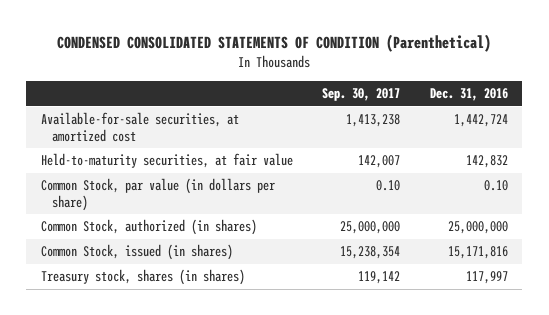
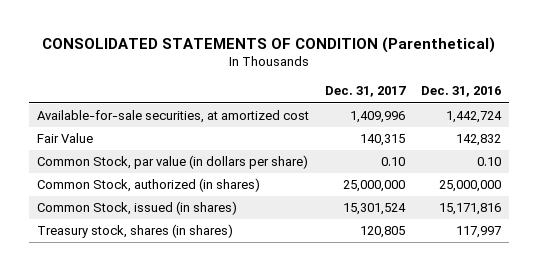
- CONDENSED CONSOLIDATED STATEMENTS OF CONDITION (Parenthetical)
+ CONSOLIDATED STATEMENTS OF CONDITION (Parenthetical)
- | Sep. 30, 2017 | Dec. 31, 2016
+ | Dec. 31, 2017 | Dec. 31, 2016
- Held-to-maturity securities, at fair value | 142,007 | 142,832
+ Fair Value | 140,315 | 142,832

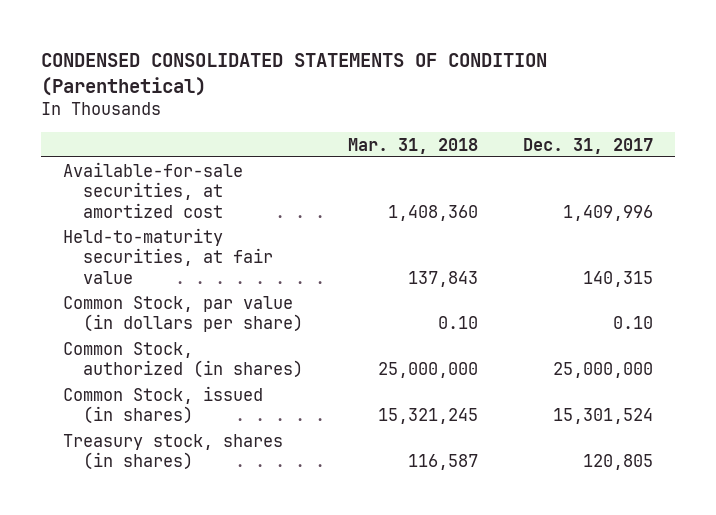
- CONSOLIDATED STATEMENTS OF CONDITION (Parenthetical)
+ CONDENSED CONSOLIDATED STATEMENTS OF CONDITION (Parenthetical)
- | Dec. 31, 2017 | Dec. 31, 2016
+ | Mar. 31, 2018 | Dec. 31, 2017
- Fair Value | 140,315 | 142,832
+ Held-to-maturity securities, at fair value | 137,843 | 140,315

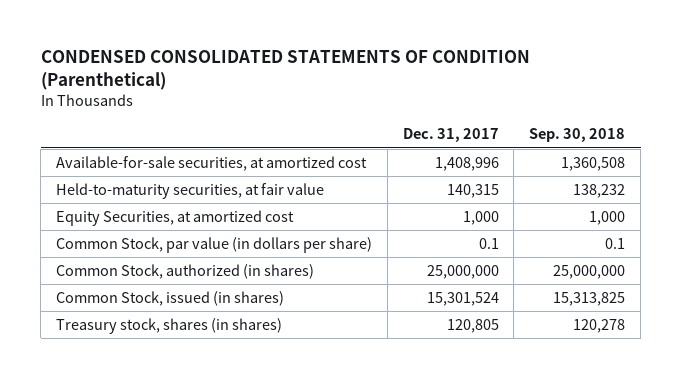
- | Mar. 31, 2018 | Dec. 31, 2017
+ | Dec. 31, 2017 | Sep. 30, 2018
- Available-for-sale securities, at amortized cost | 1,408,360 | 1,409,996
+ Available-for-sale securities, at amortized cost | 1,408,996 | 1,360,508
- Common Stock, par value (in dollars per share) | 0.10 | 0.10
+ Equity Securities, at amortized cost | 1,000 | 1,000
+ Common Stock, par value (in dollars per share) | 0.1 | 0.1

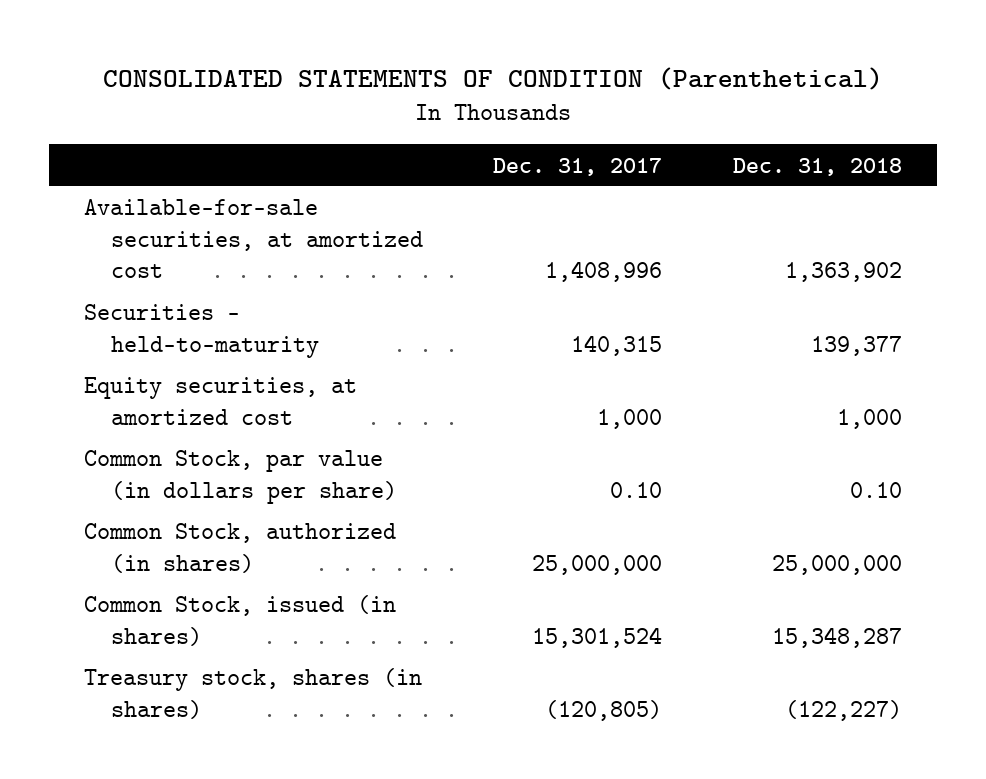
- CONDENSED CONSOLIDATED STATEMENTS OF CONDITION (Parenthetical)
+ CONSOLIDATED STATEMENTS OF CONDITION (Parenthetical)
- | Dec. 31, 2017 | Sep. 30, 2018
+ | Dec. 31, 2017 | Dec. 31, 2018
- Held-to-maturity securities, at fair value | 140,315 | 138,232
- Equity Securities, at amortized cost | 1,000 | 1,000
- Common Stock, par value (in dollars per share) | 0.1 | 0.1
+ Securities - held-to-maturity | 140,315 | 139,377
+ Equity securities, at amortized cost | 1,000 | 1,000
+ Common Stock, par value (in dollars per share) | 0.10 | 0.10
- Treasury stock, shares (in shares) | 120,805 | 120,278
+ Treasury stock, shares (in shares) | (120,805) | (122,227)

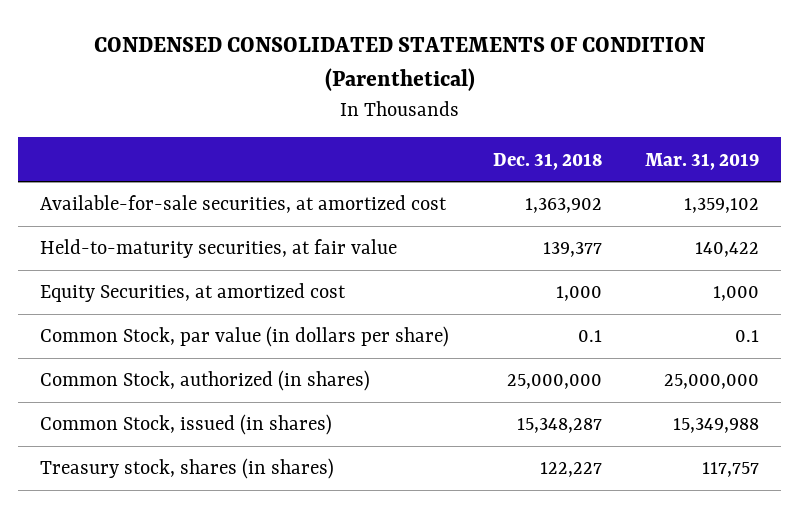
- CONSOLIDATED STATEMENTS OF CONDITION (Parenthetical)
+ CONDENSED CONSOLIDATED STATEMENTS OF CONDITION (Parenthetical)
- | Dec. 31, 2017 | Dec. 31, 2018
+ | Dec. 31, 2018 | Mar. 31, 2019
- Securities - held-to-maturity | 140,315 | 139,377
- Equity securities, at amortized cost | 1,000 | 1,000
- Common Stock, par value (in dollars per share) | 0.10 | 0.10
+ Held-to-maturity securities, at fair value | 139,377 | 140,422
+ Equity Securities, at amortized cost | 1,000 | 1,000
+ Common Stock, par value (in dollars per share) | 0.1 | 0.1
- Treasury stock, shares (in shares) | (120,805) | (122,227)
+ Treasury stock, shares (in shares) | 122,227 | 117,757

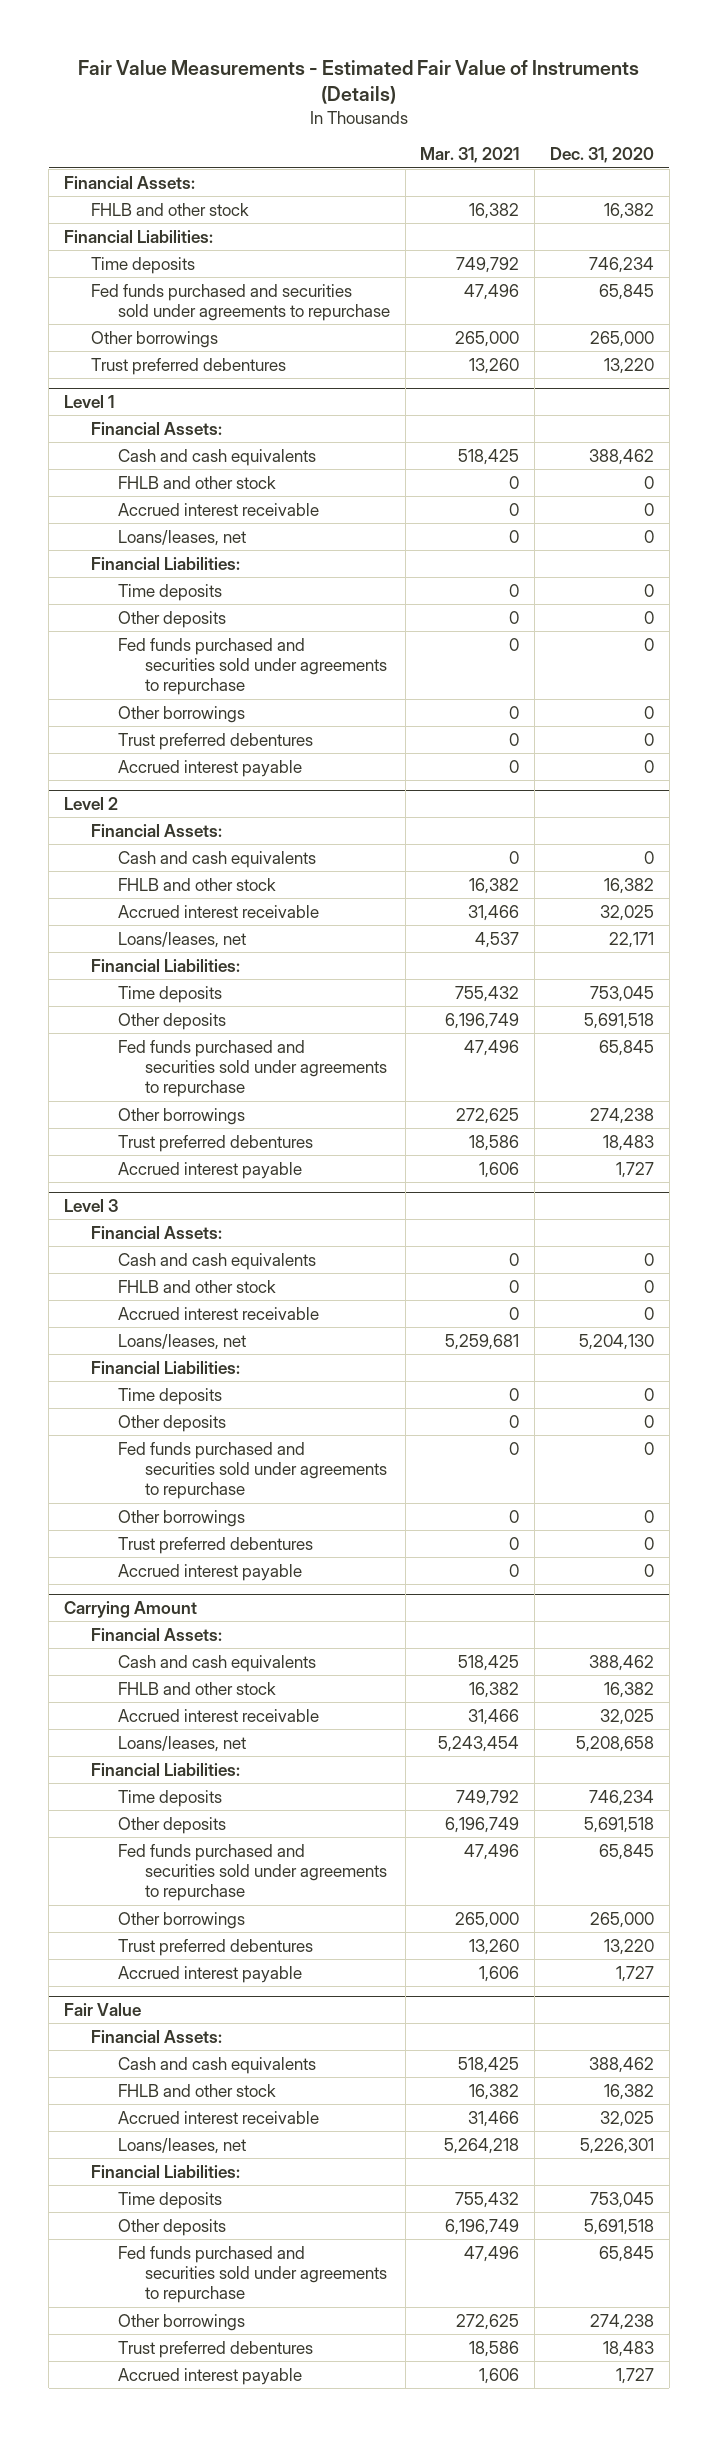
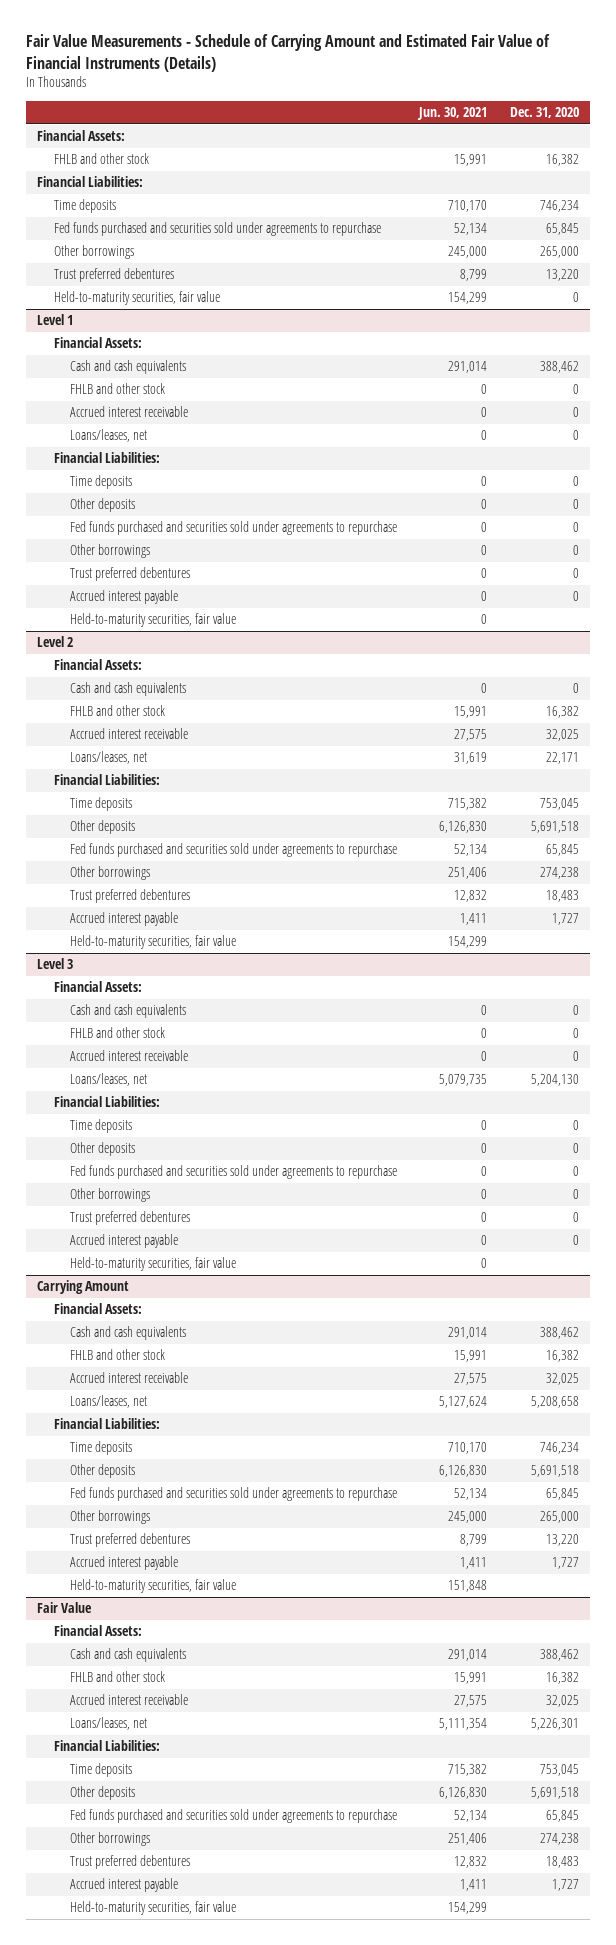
- Fair Value Measurements - Estimated Fair Value of Instruments (Details)
+ Fair Value Measurements - Schedule of Carrying Amount and Estimated Fair Value of Financial Instruments (Details)
- | Mar. 31, 2021 | Dec. 31, 2020
+ | Jun. 30, 2021 | Dec. 31, 2020
+ Held-to-maturity securities, fair value | 154,299 | 0
@ Level 1
+ Held-to-maturity securities, fair value | 0 |
@ Level 2
+ Held-to-maturity securities, fair value | 154,299 |
@ Level 3
+ Held-to-maturity securities, fair value | 0 |
@ Carrying Amount
+ Held-to-maturity securities, fair value | 151,848 |
@ Fair Value
+ Held-to-maturity securities, fair value | 154,299 |

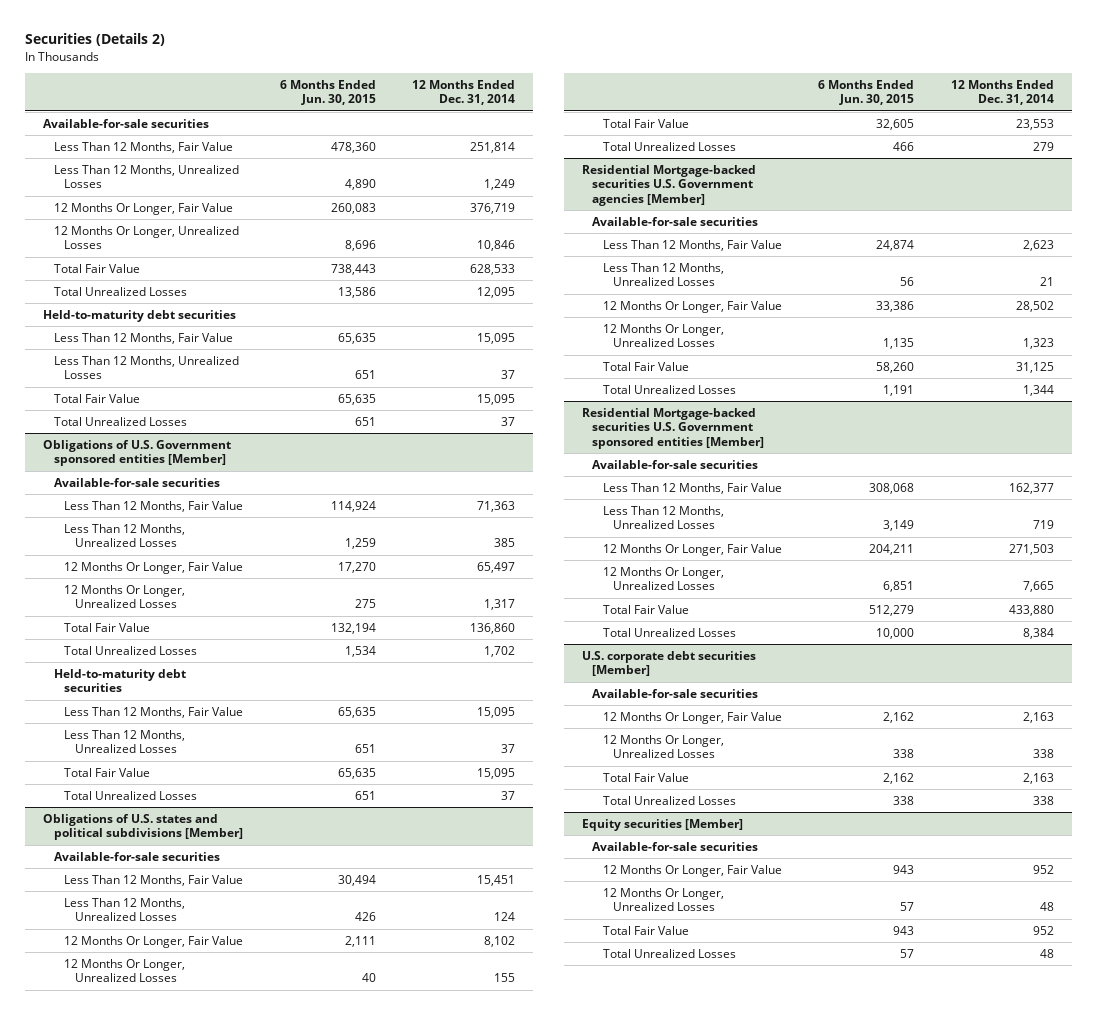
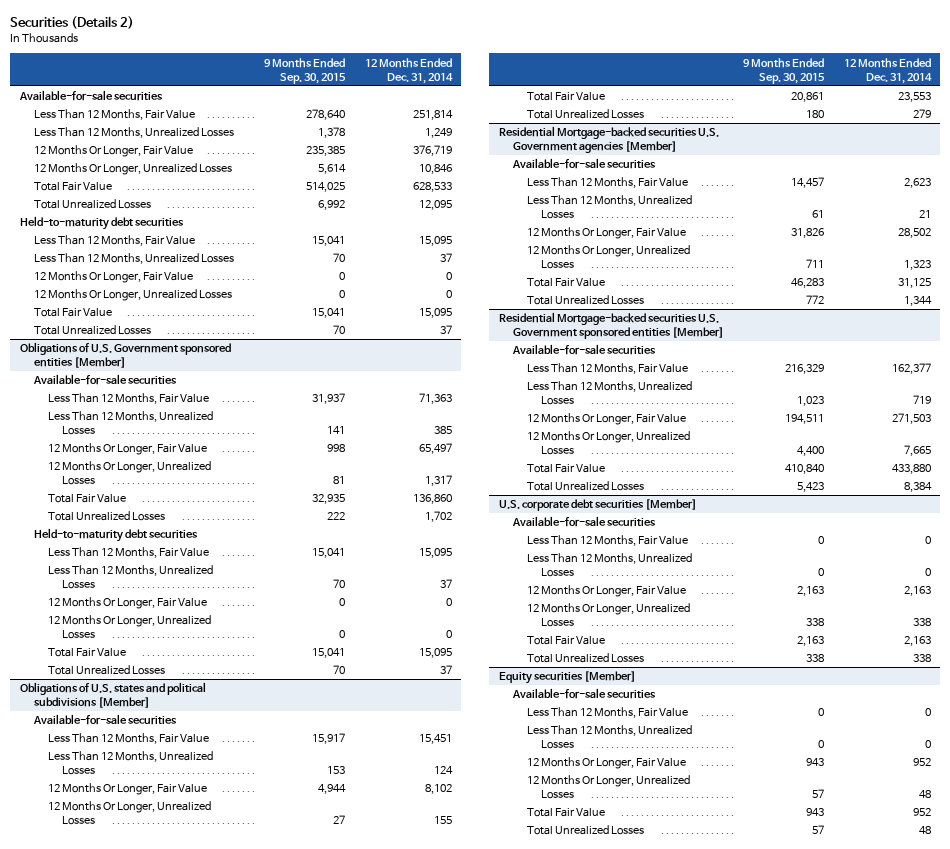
- | 6 Months Ended Jun. 30, 2015 | 12 Months Ended Dec. 31, 2014
+ | 9 Months Ended Sep. 30, 2015 | 12 Months Ended Dec. 31, 2014
+ 12 Months Or Longer, Fair Value | 0 | 0
+ 12 Months Or Longer, Unrealized Losses | 0 | 0
@ Obligations of U.S. Government sponsored entities [Member]
+ 12 Months Or Longer, Fair Value | 0 | 0
+ 12 Months Or Longer, Unrealized Losses | 0 | 0
@ U.S. corporate debt securities [Member]
+ Less Than 12 Months, Fair Value | 0 | 0
+ Less Than 12 Months, Unrealized Losses | 0 | 0
@ Equity securities [Member]
+ Less Than 12 Months, Fair Value | 0 | 0
+ Less Than 12 Months, Unrealized Losses | 0 | 0

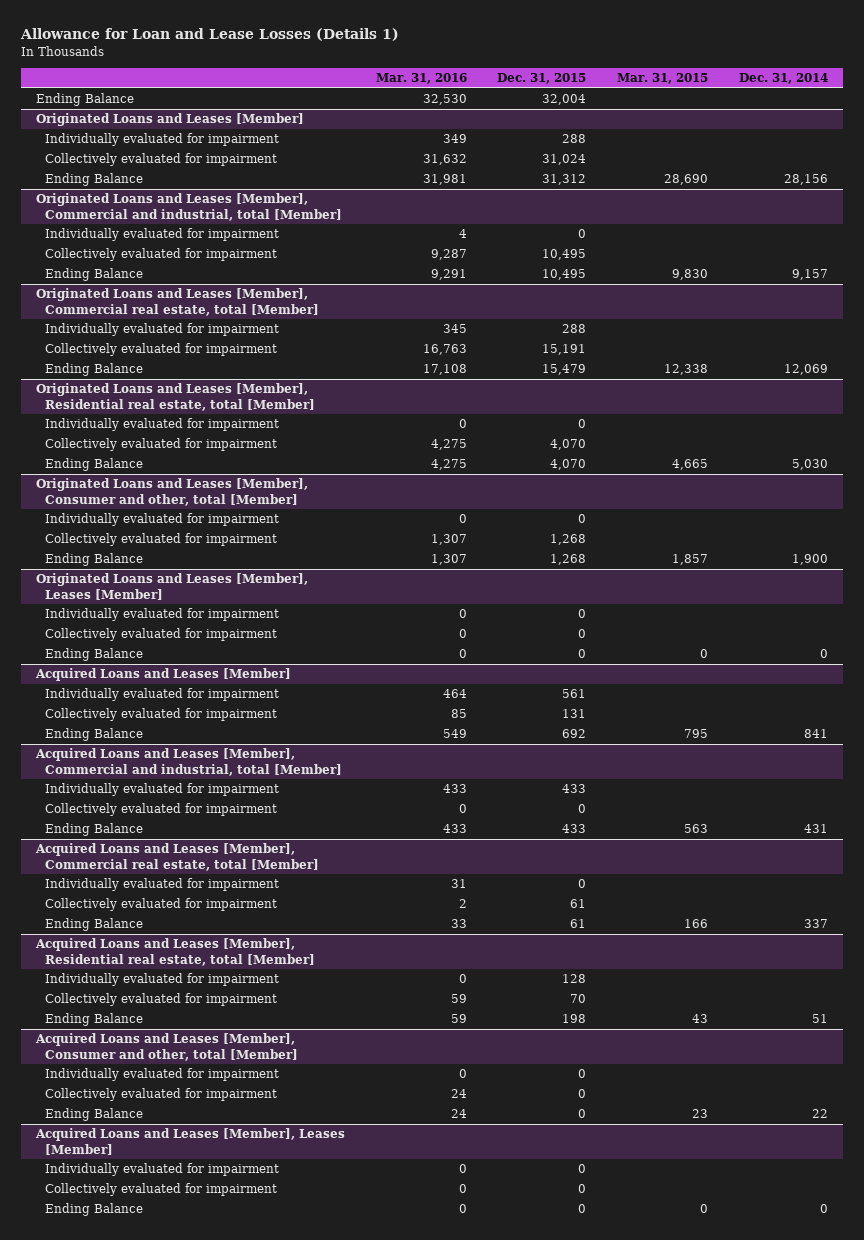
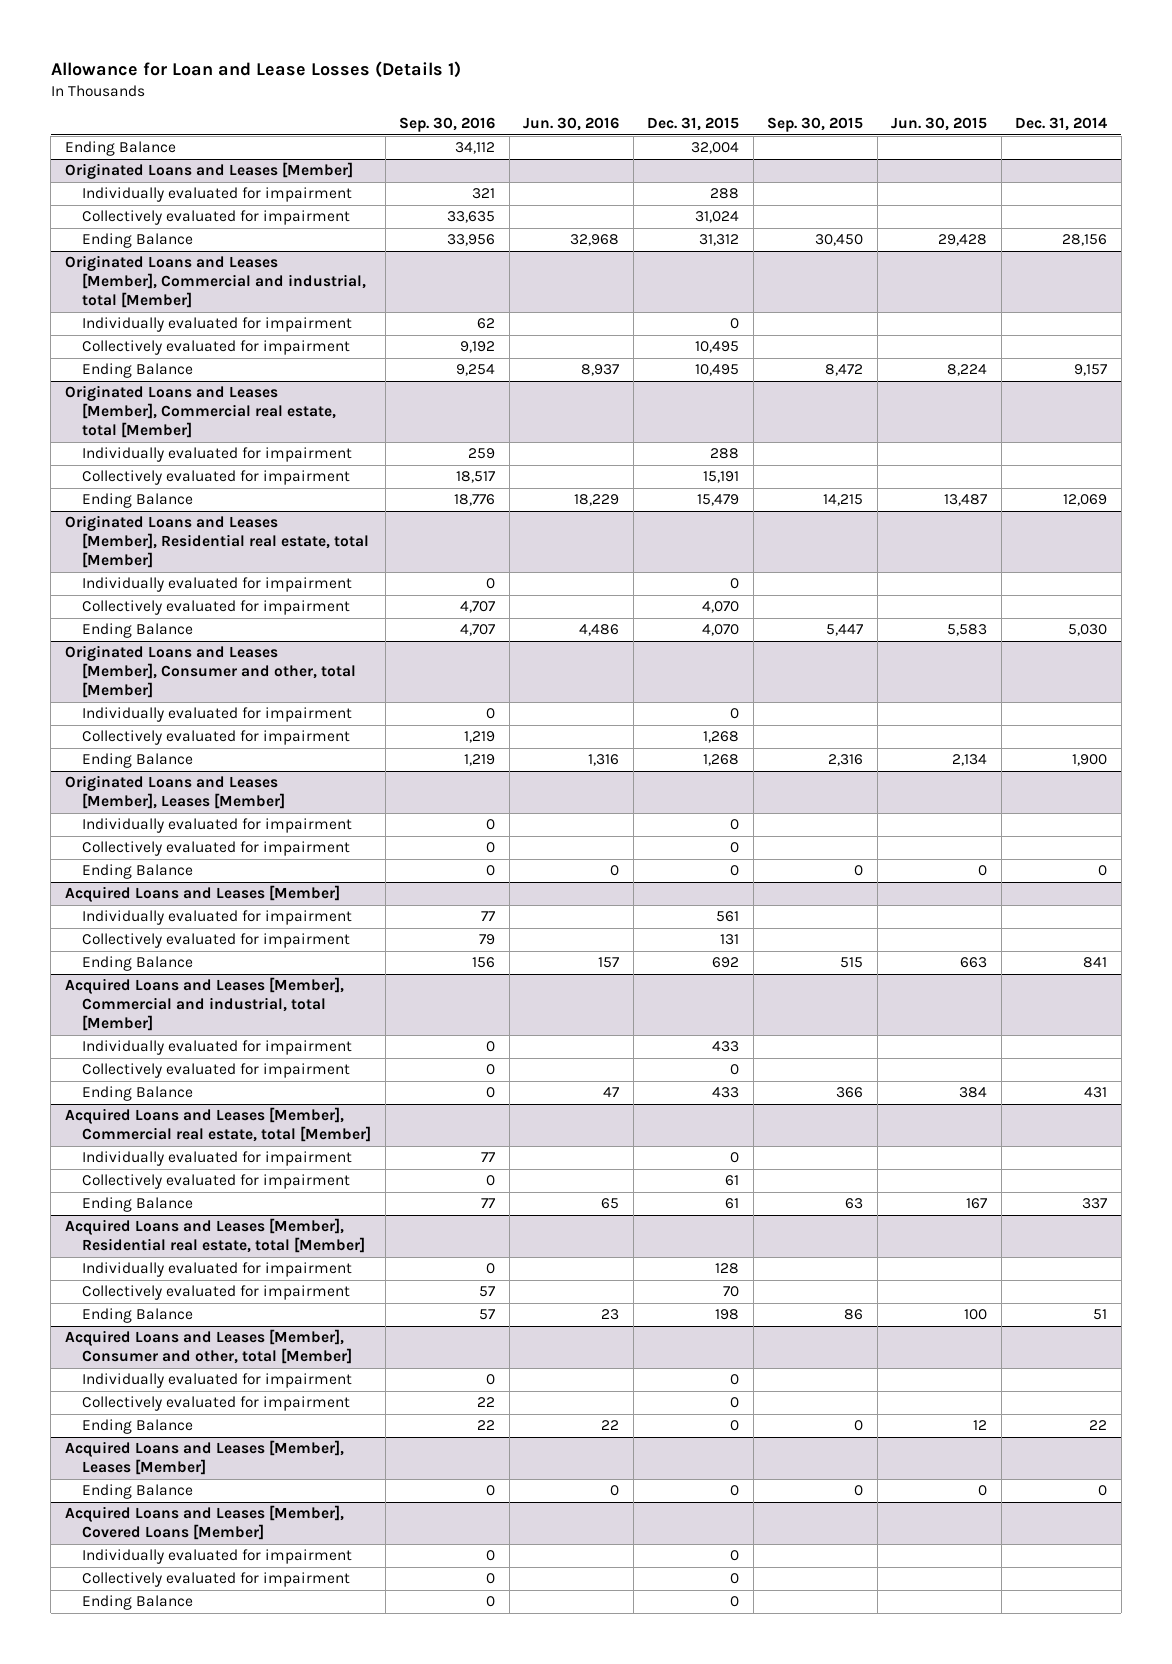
- | Mar. 31, 2016 | Dec. 31, 2015 | Mar. 31, 2015 | Dec. 31, 2014
+ | Sep. 30, 2016 | Jun. 30, 2016 | Dec. 31, 2015 | Sep. 30, 2015 | Jun. 30, 2015 | Dec. 31, 2014
@ Acquired Loans and Leases [Member], Leases [Member]
moved up: Ending Balance | 0 | 0 | 0 | 0 | 0 | 0
+ Acquired Loans and Leases [Member], Covered Loans [Member]
+ Ending Balance | 0 | | 0 | | |

